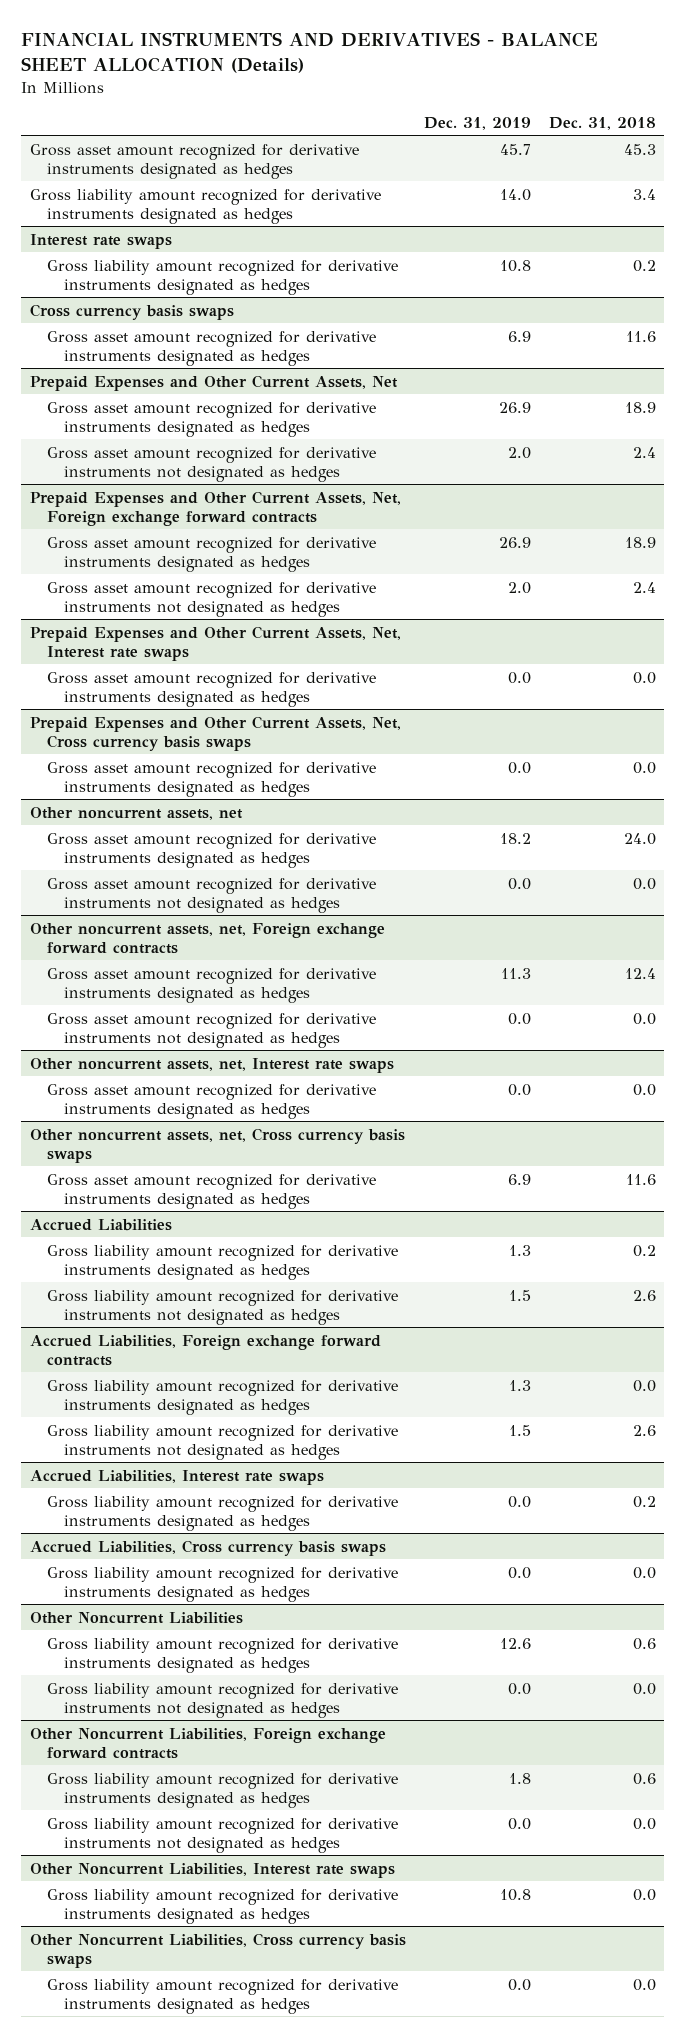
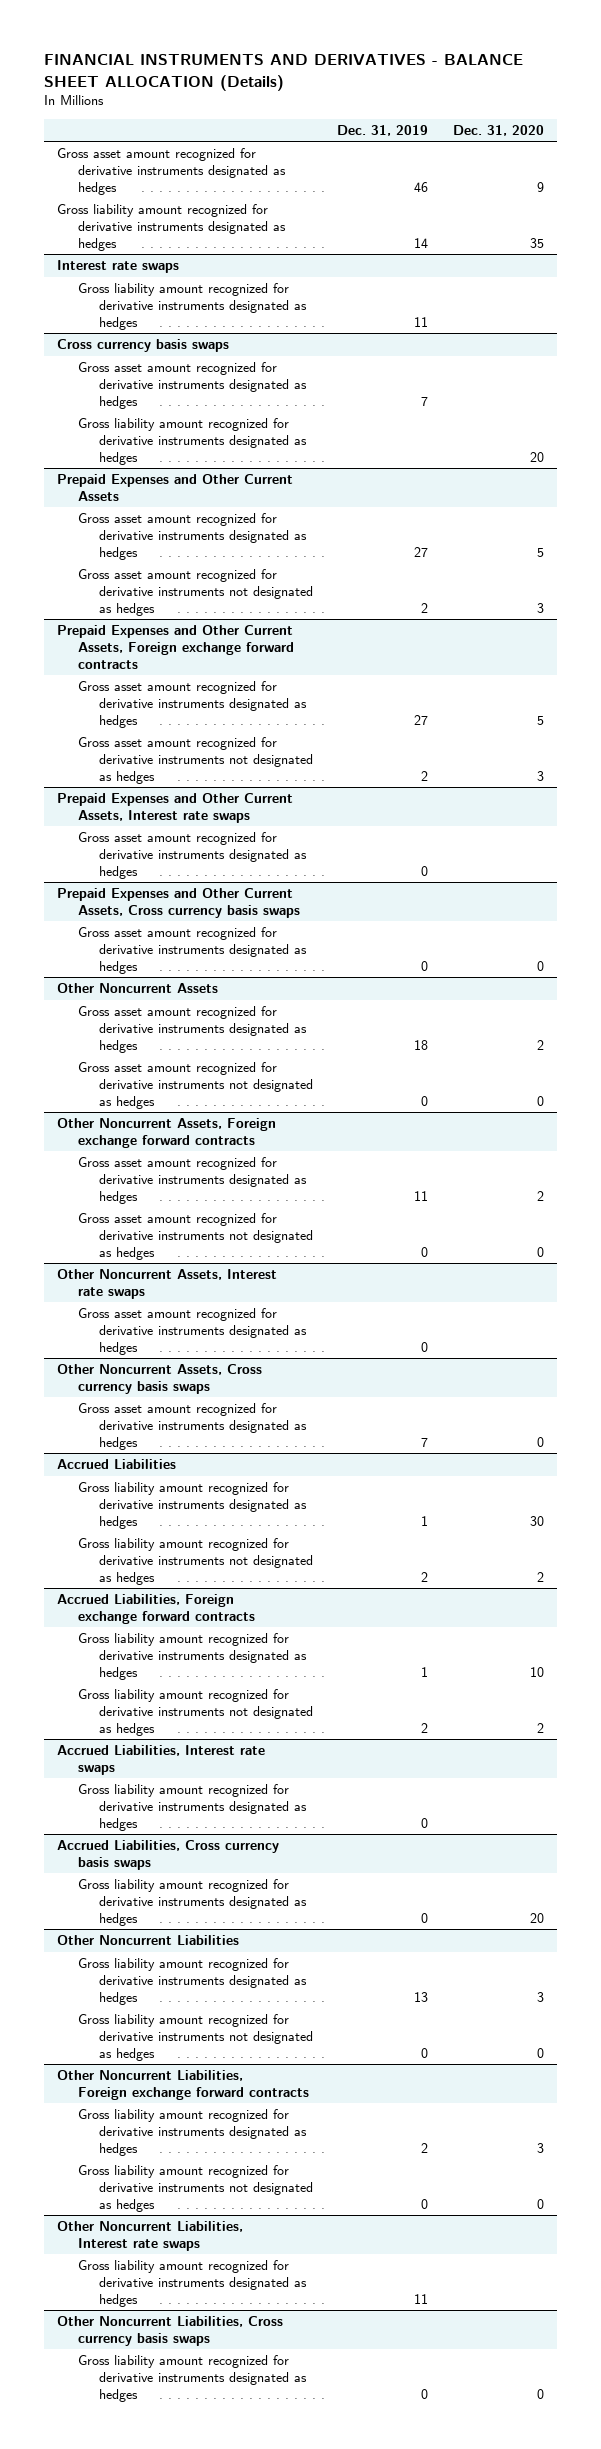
- | Dec. 31, 2019 | Dec. 31, 2018
+ | Dec. 31, 2019 | Dec. 31, 2020
- Gross asset amount recognized for derivative instruments designated as hedges | 45.7 | 45.3
- Gross liability amount recognized for derivative instruments designated as hedges | 14.0 | 3.4
+ Gross asset amount recognized for derivative instruments designated as hedges | 46 | 9
+ Gross liability amount recognized for derivative instruments designated as hedges | 14 | 35
@ Interest rate swaps
- Gross liability amount recognized for derivative instruments designated as hedges | 10.8 | 0.2
+ Gross liability amount recognized for derivative instruments designated as hedges | 11 |
@ Cross currency basis swaps
- Gross asset amount recognized for derivative instruments designated as hedges | 6.9 | 11.6
- Prepaid Expenses and Other Current Assets, Net
- Gross asset amount recognized for derivative instruments designated as hedges | 26.9 | 18.9
- Gross asset amount recognized for derivative instruments not designated as hedges | 2.0 | 2.4
- Prepaid Expenses and Other Current Assets, Net, Foreign exchange forward contracts
- Gross asset amount recognized for derivative instruments designated as hedges | 26.9 | 18.9
- Gross asset amount recognized for derivative instruments not designated as hedges | 2.0 | 2.4
- Prepaid Expenses and Other Current Assets, Net, Interest rate swaps
- Gross asset amount recognized for derivative instruments designated as hedges | 0.0 | 0.0
- Prepaid Expenses and Other Current Assets, Net, Cross currency basis swaps
- Gross asset amount recognized for derivative instruments designated as hedges | 0.0 | 0.0
- Other noncurrent assets, net
- Gross asset amount recognized for derivative instruments designated as hedges | 18.2 | 24.0
- Gross asset amount recognized for derivative instruments not designated as hedges | 0.0 | 0.0
- Other noncurrent assets, net, Foreign exchange forward contracts
- Gross asset amount recognized for derivative instruments designated as hedges | 11.3 | 12.4
- Gross asset amount recognized for derivative instruments not designated as hedges | 0.0 | 0.0
- Other noncurrent assets, net, Interest rate swaps
- Gross asset amount recognized for derivative instruments designated as hedges | 0.0 | 0.0
- Other noncurrent assets, net, Cross currency basis swaps
- Gross asset amount recognized for derivative instruments designated as hedges | 6.9 | 11.6
@ Cross currency basis swaps
+ Gross asset amount recognized for derivative instruments designated as hedges | 7 |
+ Gross liability amount recognized for derivative instruments designated as hedges | | 20
+ Prepaid Expenses and Other Current Assets
+ Gross asset amount recognized for derivative instruments designated as hedges | 27 | 5
+ Gross asset amount recognized for derivative instruments not designated as hedges | 2 | 3
+ Prepaid Expenses and Other Current Assets, Foreign exchange forward contracts
+ Gross asset amount recognized for derivative instruments designated as hedges | 27 | 5
+ Gross asset amount recognized for derivative instruments not designated as hedges | 2 | 3
+ Prepaid Expenses and Other Current Assets, Interest rate swaps
+ Gross asset amount recognized for derivative instruments designated as hedges | 0 |
+ Prepaid Expenses and Other Current Assets, Cross currency basis swaps
+ Gross asset amount recognized for derivative instruments designated as hedges | 0 | 0
+ Other Noncurrent Assets
+ Gross asset amount recognized for derivative instruments designated as hedges | 18 | 2
+ Gross asset amount recognized for derivative instruments not designated as hedges | 0 | 0
+ Other Noncurrent Assets, Foreign exchange forward contracts
+ Gross asset amount recognized for derivative instruments designated as hedges | 11 | 2
+ Gross asset amount recognized for derivative instruments not designated as hedges | 0 | 0
+ Other Noncurrent Assets, Interest rate swaps
+ Gross asset amount recognized for derivative instruments designated as hedges | 0 |
+ Other Noncurrent Assets, Cross currency basis swaps
+ Gross asset amount recognized for derivative instruments designated as hedges | 7 | 0
@ Accrued Liabilities
- Gross liability amount recognized for derivative instruments designated as hedges | 1.3 | 0.2
- Gross liability amount recognized for derivative instruments not designated as hedges | 1.5 | 2.6
+ Gross liability amount recognized for derivative instruments designated as hedges | 1 | 30
+ Gross liability amount recognized for derivative instruments not designated as hedges | 2 | 2
@ Accrued Liabilities, Foreign exchange forward contracts
- Gross liability amount recognized for derivative instruments designated as hedges | 1.3 | 0.0
- Gross liability amount recognized for derivative instruments not designated as hedges | 1.5 | 2.6
+ Gross liability amount recognized for derivative instruments designated as hedges | 1 | 10
+ Gross liability amount recognized for derivative instruments not designated as hedges | 2 | 2
@ Accrued Liabilities, Interest rate swaps
- Gross liability amount recognized for derivative instruments designated as hedges | 0.0 | 0.2
+ Gross liability amount recognized for derivative instruments designated as hedges | 0 |
@ Accrued Liabilities, Cross currency basis swaps
- Gross liability amount recognized for derivative instruments designated as hedges | 0.0 | 0.0
+ Gross liability amount recognized for derivative instruments designated as hedges | 0 | 20
@ Other Noncurrent Liabilities
- Gross liability amount recognized for derivative instruments designated as hedges | 12.6 | 0.6
- Gross liability amount recognized for derivative instruments not designated as hedges | 0.0 | 0.0
+ Gross liability amount recognized for derivative instruments designated as hedges | 13 | 3
+ Gross liability amount recognized for derivative instruments not designated as hedges | 0 | 0
@ Other Noncurrent Liabilities, Foreign exchange forward contracts
- Gross liability amount recognized for derivative instruments designated as hedges | 1.8 | 0.6
- Gross liability amount recognized for derivative instruments not designated as hedges | 0.0 | 0.0
+ Gross liability amount recognized for derivative instruments designated as hedges | 2 | 3
+ Gross liability amount recognized for derivative instruments not designated as hedges | 0 | 0
@ Other Noncurrent Liabilities, Interest rate swaps
- Gross liability amount recognized for derivative instruments designated as hedges | 10.8 | 0.0
+ Gross liability amount recognized for derivative instruments designated as hedges | 11 |
@ Other Noncurrent Liabilities, Cross currency basis swaps
- Gross liability amount recognized for derivative instruments designated as hedges | 0.0 | 0.0
+ Gross liability amount recognized for derivative instruments designated as hedges | 0 | 0

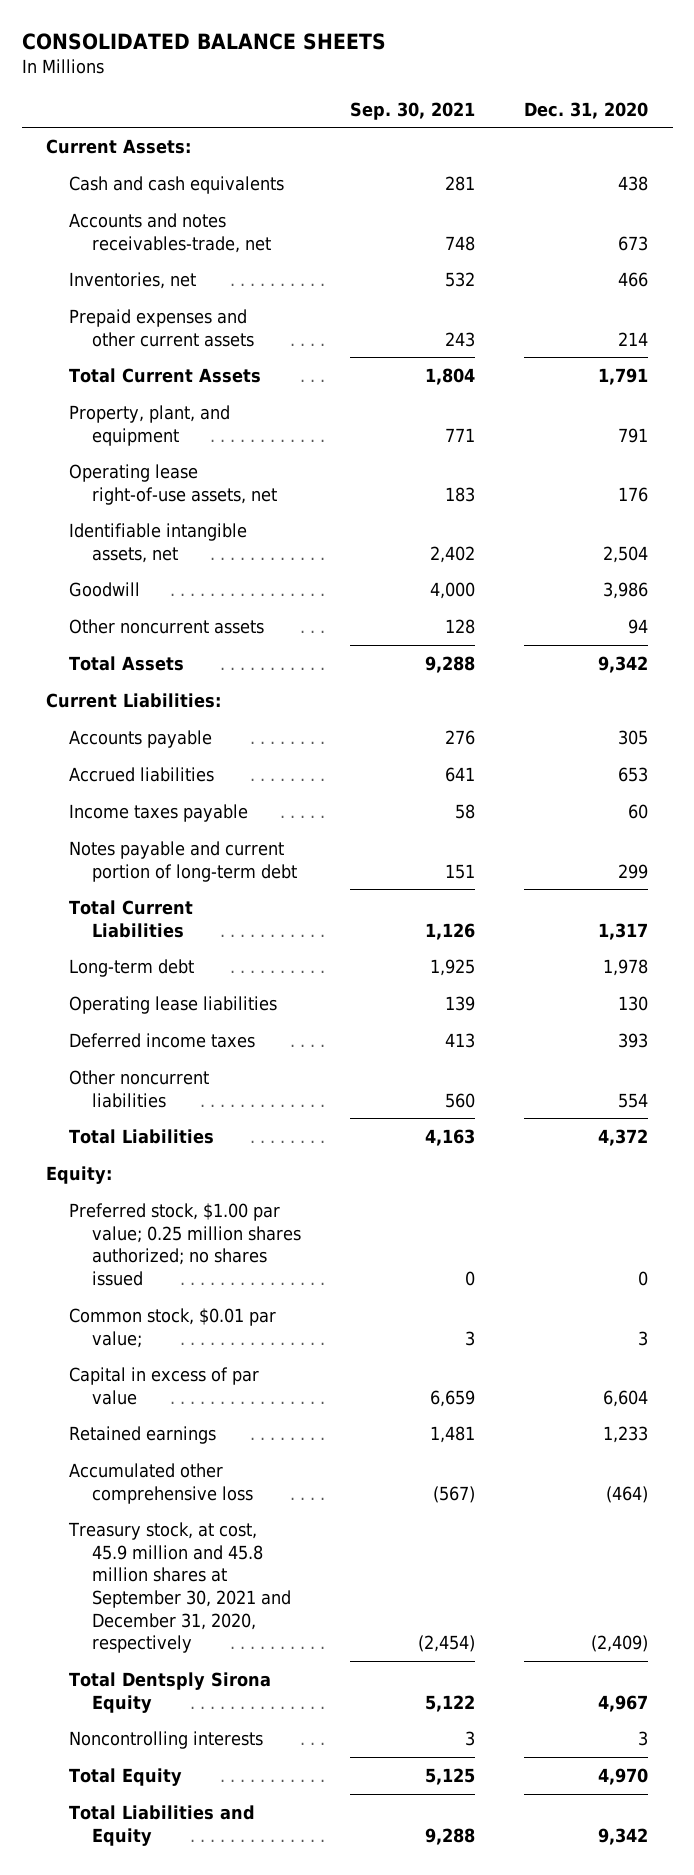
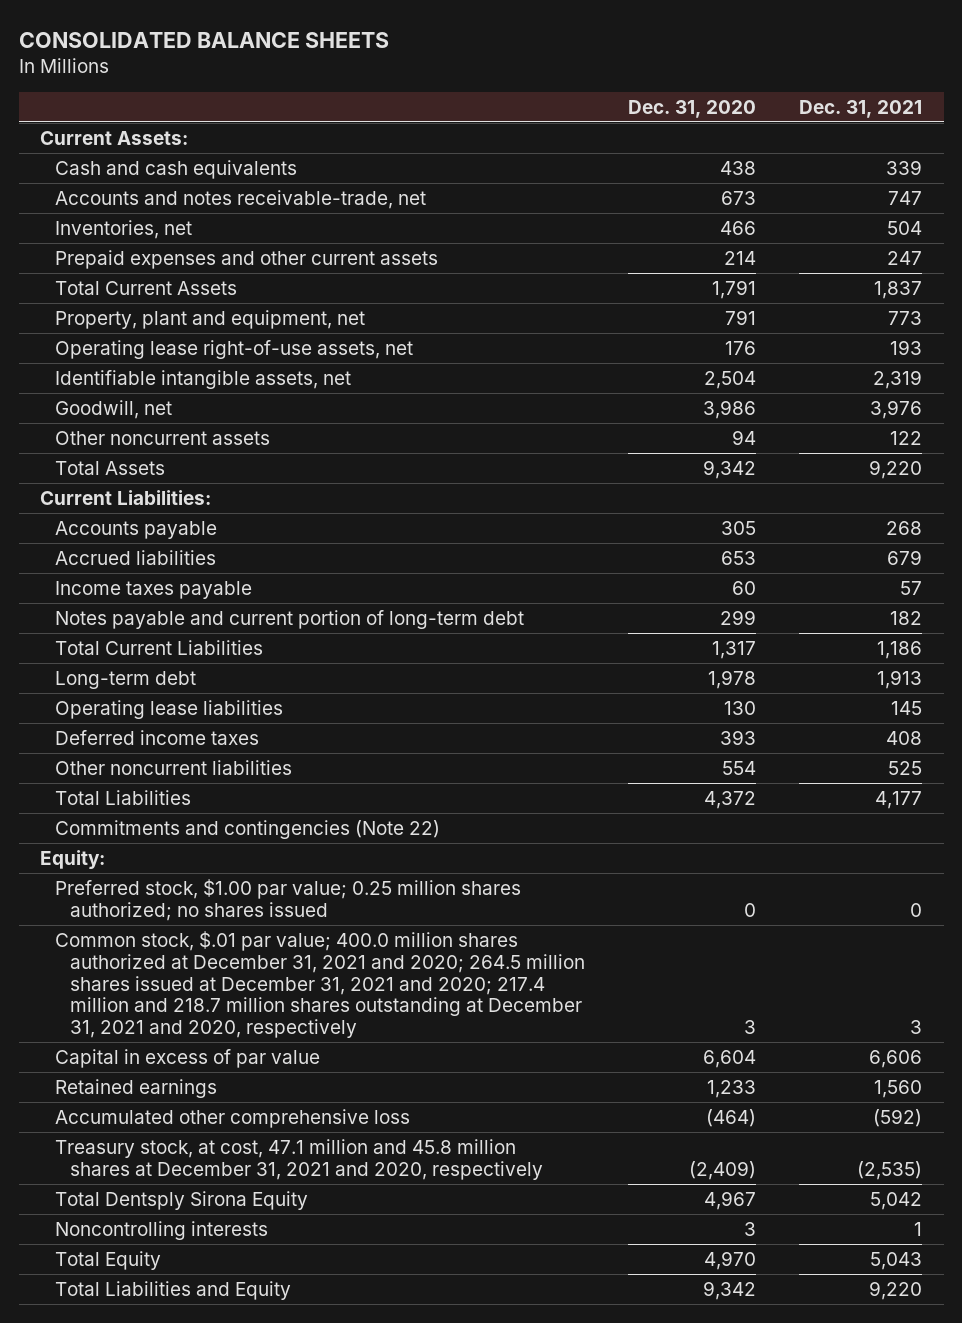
- | Sep. 30, 2021 | Dec. 31, 2020
+ | Dec. 31, 2020 | Dec. 31, 2021
- Accounts and notes receivables-trade, net | 748 | 673
+ Accounts and notes receivable-trade, net | 673 | 747
- Property, plant, and equipment | 771 | 791
+ Property, plant and equipment, net | 791 | 773
- Goodwill | 4,000 | 3,986
+ Goodwill, net | 3,986 | 3,976
+ Commitments and contingencies (Note 22)
- Common stock, $0.01 par value; | 3 | 3
+ Common stock, $.01 par value; 400.0 million shares authorized at December 31, 2021 and 2020; 264.5 million shares issued at December 31, 2021 and 2020; 217.4 million and 218.7 million shares outstanding at December 31, 2021 and 2020, respectively | 3 | 3
- Treasury stock, at cost, 45.9 million and 45.8 million shares at September 30, 2021 and December 31, 2020, respectively | (2,454) | (2,409)
+ Treasury stock, at cost, 47.1 million and 45.8 million shares at December 31, 2021 and 2020, respectively | (2,409) | (2,535)

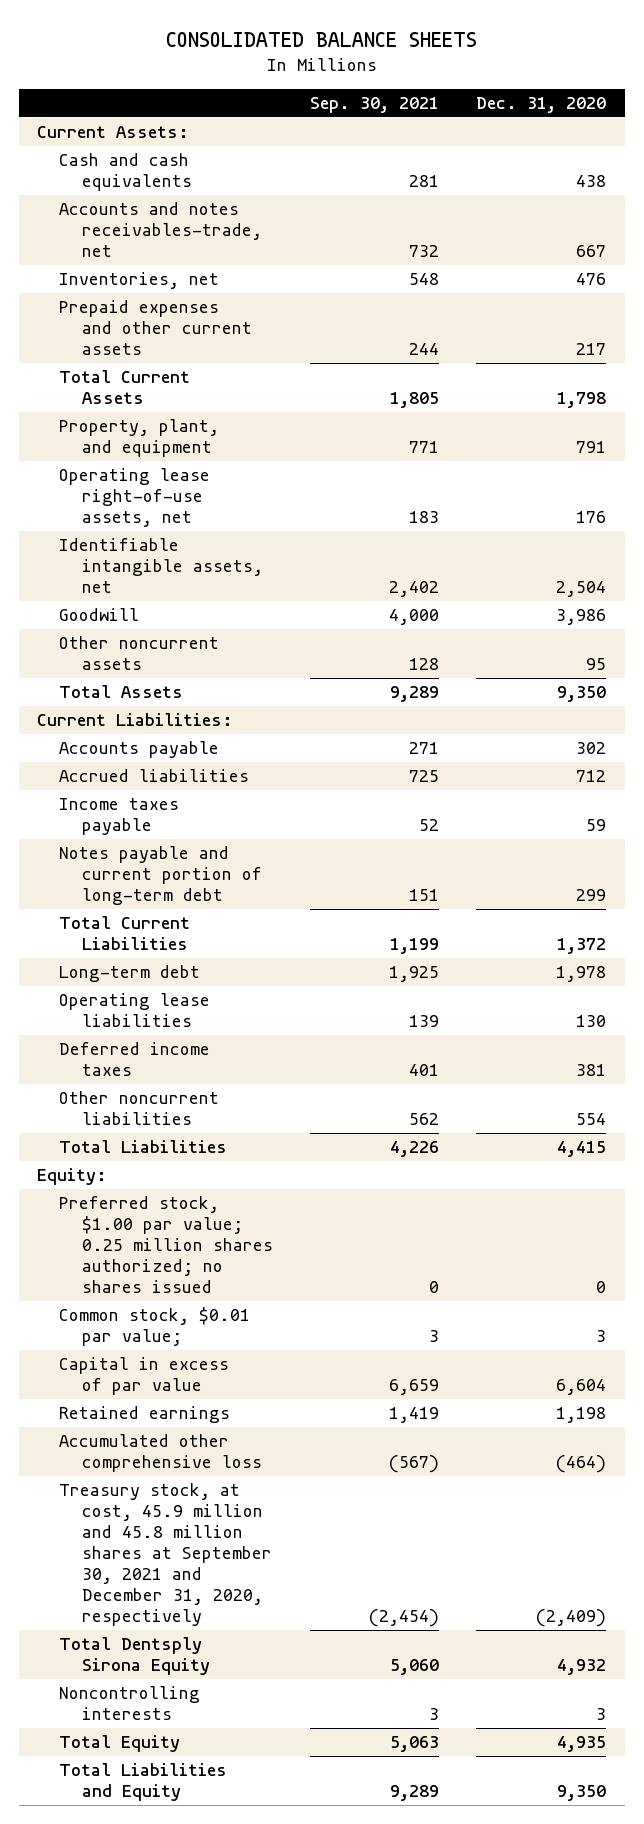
- | Dec. 31, 2020 | Dec. 31, 2021
+ | Sep. 30, 2021 | Dec. 31, 2020
- Accounts and notes receivable-trade, net | 673 | 747
- Inventories, net | 466 | 504
- Prepaid expenses and other current assets | 214 | 247
- Total Current Assets | 1,791 | 1,837
- Property, plant and equipment, net | 791 | 773
+ Accounts and notes receivables-trade, net | 732 | 667
+ Inventories, net | 548 | 476
+ Prepaid expenses and other current assets | 244 | 217
+ Total Current Assets | 1,805 | 1,798
+ Property, plant, and equipment | 771 | 791
- Goodwill, net | 3,986 | 3,976
- Other noncurrent assets | 94 | 122
- Total Assets | 9,342 | 9,220
+ Goodwill | 4,000 | 3,986
+ Other noncurrent assets | 128 | 95
+ Total Assets | 9,289 | 9,350
- Accounts payable | 305 | 268
- Accrued liabilities | 653 | 679
- Income taxes payable | 60 | 57
+ Accounts payable | 271 | 302
+ Accrued liabilities | 725 | 712
+ Income taxes payable | 52 | 59
- Total Current Liabilities | 1,317 | 1,186
+ Total Current Liabilities | 1,199 | 1,372
- Deferred income taxes | 393 | 408
+ Deferred income taxes | 401 | 381
- Total Liabilities | 4,372 | 4,177
- Commitments and contingencies (Note 22)
+ Total Liabilities | 4,226 | 4,415
- Common stock, $.01 par value; 400.0 million shares authorized at December 31, 2021 and 2020; 264.5 million shares issued at December 31, 2021 and 2020; 217.4 million and 218.7 million shares outstanding at December 31, 2021 and 2020, respectively | 3 | 3
+ Common stock, $0.01 par value; | 3 | 3
- Retained earnings | 1,233 | 1,560
+ Retained earnings | 1,419 | 1,198
- Treasury stock, at cost, 47.1 million and 45.8 million shares at December 31, 2021 and 2020, respectively | (2,409) | (2,535)
- Total Dentsply Sirona Equity | 4,967 | 5,042
+ Treasury stock, at cost, 45.9 million and 45.8 million shares at September 30, 2021 and December 31, 2020, respectively | (2,454) | (2,409)
+ Total Dentsply Sirona Equity | 5,060 | 4,932
- Total Equity | 4,970 | 5,043
- Total Liabilities and Equity | 9,342 | 9,220
+ Total Equity | 5,063 | 4,935
+ Total Liabilities and Equity | 9,289 | 9,350

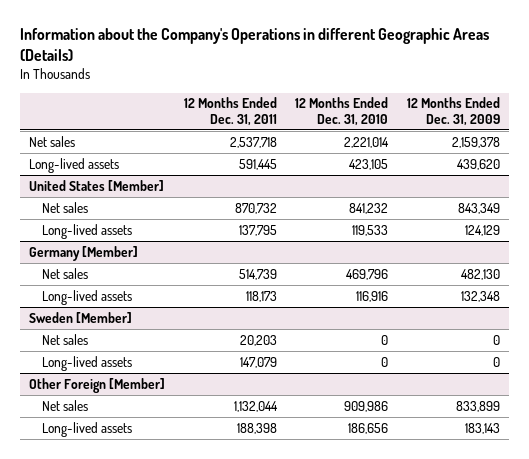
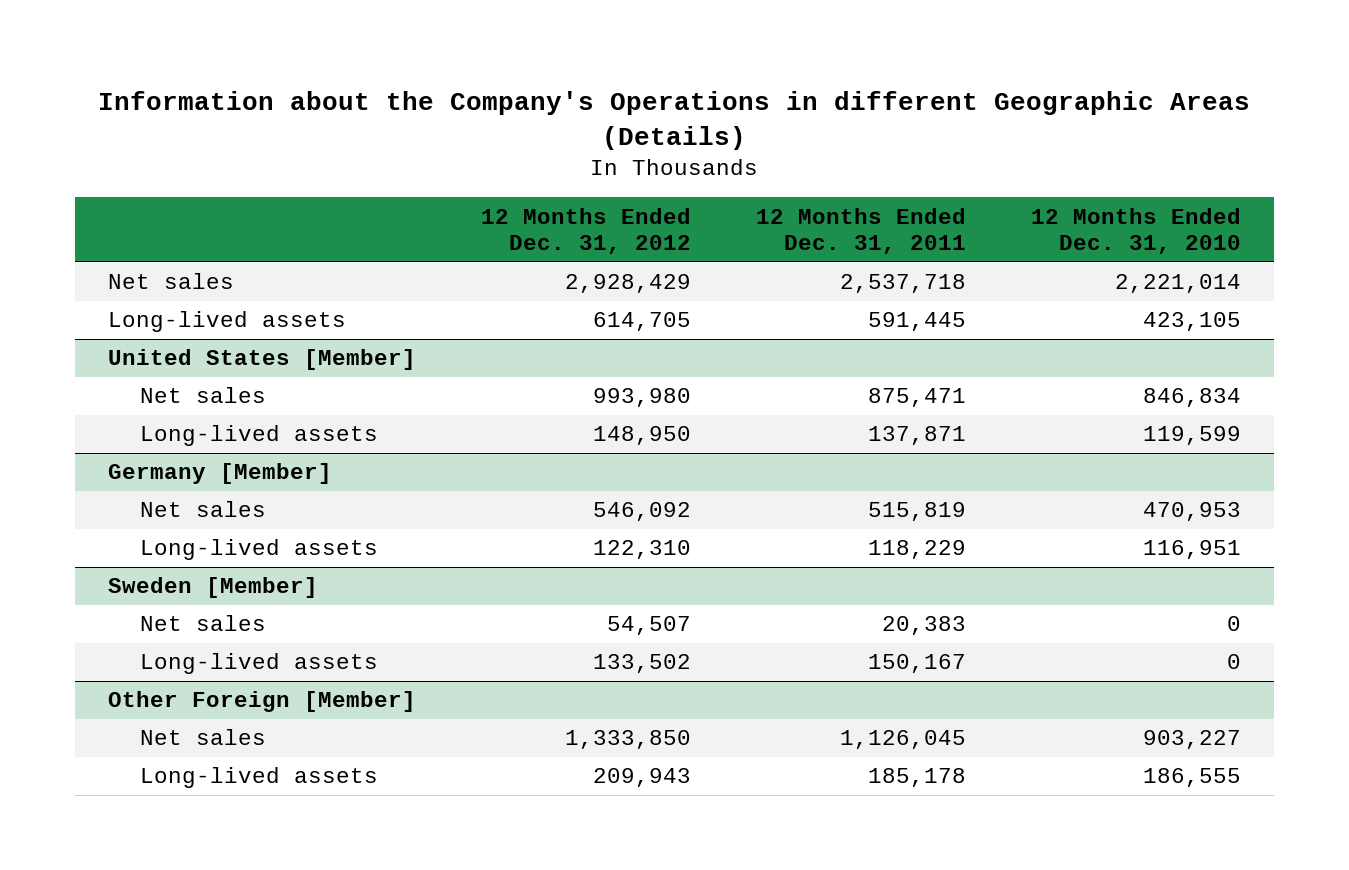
- | 12 Months Ended Dec. 31, 2011 | 12 Months Ended Dec. 31, 2010 | 12 Months Ended Dec. 31, 2009
+ | 12 Months Ended Dec. 31, 2012 | 12 Months Ended Dec. 31, 2011 | 12 Months Ended Dec. 31, 2010
@ United States [Member]
- Net sales | 870,732 | 841,232 | 843,349
- Long-lived assets | 137,795 | 119,533 | 124,129
+ Net sales | 993,980 | 875,471 | 846,834
+ Long-lived assets | 148,950 | 137,871 | 119,599
@ Germany [Member]
- Net sales | 514,739 | 469,796 | 482,130
- Long-lived assets | 118,173 | 116,916 | 132,348
+ Net sales | 546,092 | 515,819 | 470,953
+ Long-lived assets | 122,310 | 118,229 | 116,951
@ Sweden [Member]
- Net sales | 20,203 | 0 | 0
- Long-lived assets | 147,079 | 0 | 0
+ Net sales | 54,507 | 20,383 | 0
+ Long-lived assets | 133,502 | 150,167 | 0
@ Other Foreign [Member]
- Net sales | 1,132,044 | 909,986 | 833,899
- Long-lived assets | 188,398 | 186,656 | 183,143
+ Net sales | 1,333,850 | 1,126,045 | 903,227
+ Long-lived assets | 209,943 | 185,178 | 186,555

